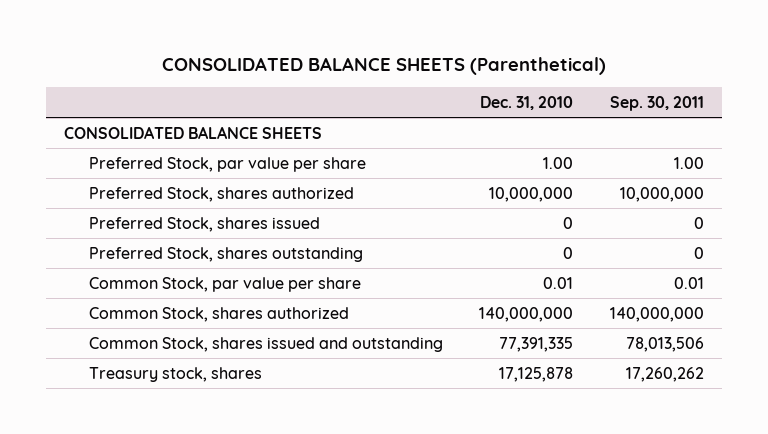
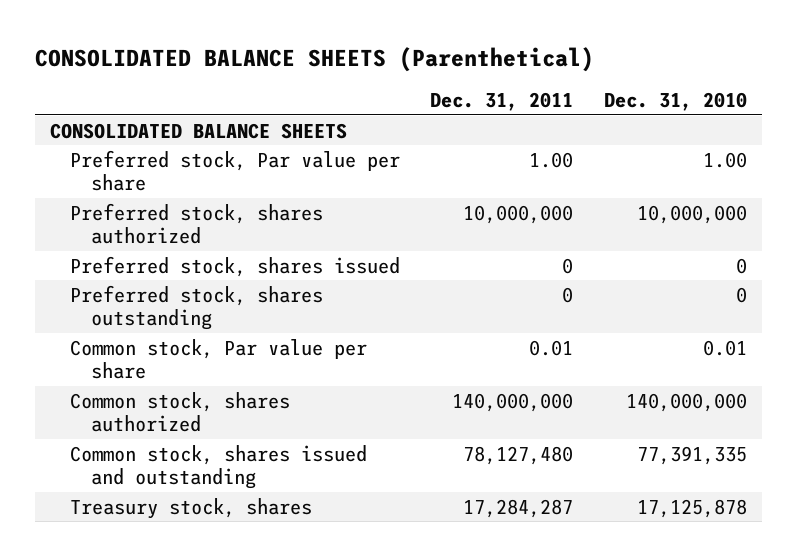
- | Dec. 31, 2010 | Sep. 30, 2011
+ | Dec. 31, 2011 | Dec. 31, 2010
- Preferred Stock, par value per share | 1.00 | 1.00
- Preferred Stock, shares authorized | 10,000,000 | 10,000,000
- Preferred Stock, shares issued | 0 | 0
- Preferred Stock, shares outstanding | 0 | 0
- Common Stock, par value per share | 0.01 | 0.01
- Common Stock, shares authorized | 140,000,000 | 140,000,000
- Common Stock, shares issued and outstanding | 77,391,335 | 78,013,506
+ Preferred stock, Par value per share | 1.00 | 1.00
+ Preferred stock, shares authorized | 10,000,000 | 10,000,000
+ Preferred stock, shares issued | 0 | 0
+ Preferred stock, shares outstanding | 0 | 0
+ Common stock, Par value per share | 0.01 | 0.01
+ Common stock, shares authorized | 140,000,000 | 140,000,000
+ Common stock, shares issued and outstanding | 78,127,480 | 77,391,335

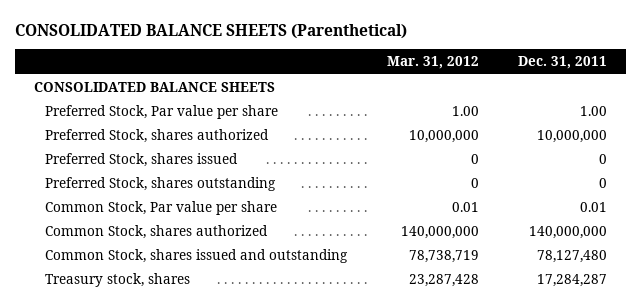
- | Dec. 31, 2011 | Dec. 31, 2010
+ | Mar. 31, 2012 | Dec. 31, 2011
- Preferred stock, Par value per share | 1.00 | 1.00
- Preferred stock, shares authorized | 10,000,000 | 10,000,000
- Preferred stock, shares issued | 0 | 0
- Preferred stock, shares outstanding | 0 | 0
- Common stock, Par value per share | 0.01 | 0.01
- Common stock, shares authorized | 140,000,000 | 140,000,000
- Common stock, shares issued and outstanding | 78,127,480 | 77,391,335
+ Preferred Stock, Par value per share | 1.00 | 1.00
+ Preferred Stock, shares authorized | 10,000,000 | 10,000,000
+ Preferred Stock, shares issued | 0 | 0
+ Preferred Stock, shares outstanding | 0 | 0
+ Common Stock, Par value per share | 0.01 | 0.01
+ Common Stock, shares authorized | 140,000,000 | 140,000,000
+ Common Stock, shares issued and outstanding | 78,738,719 | 78,127,480

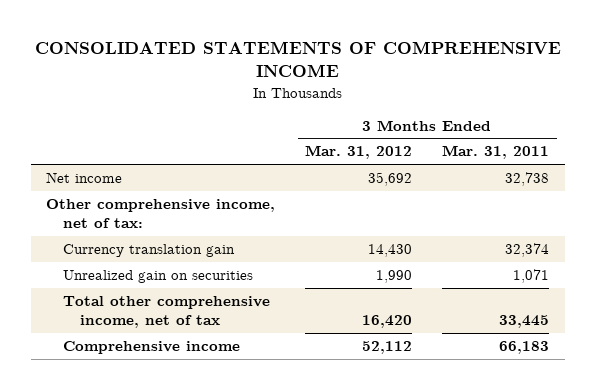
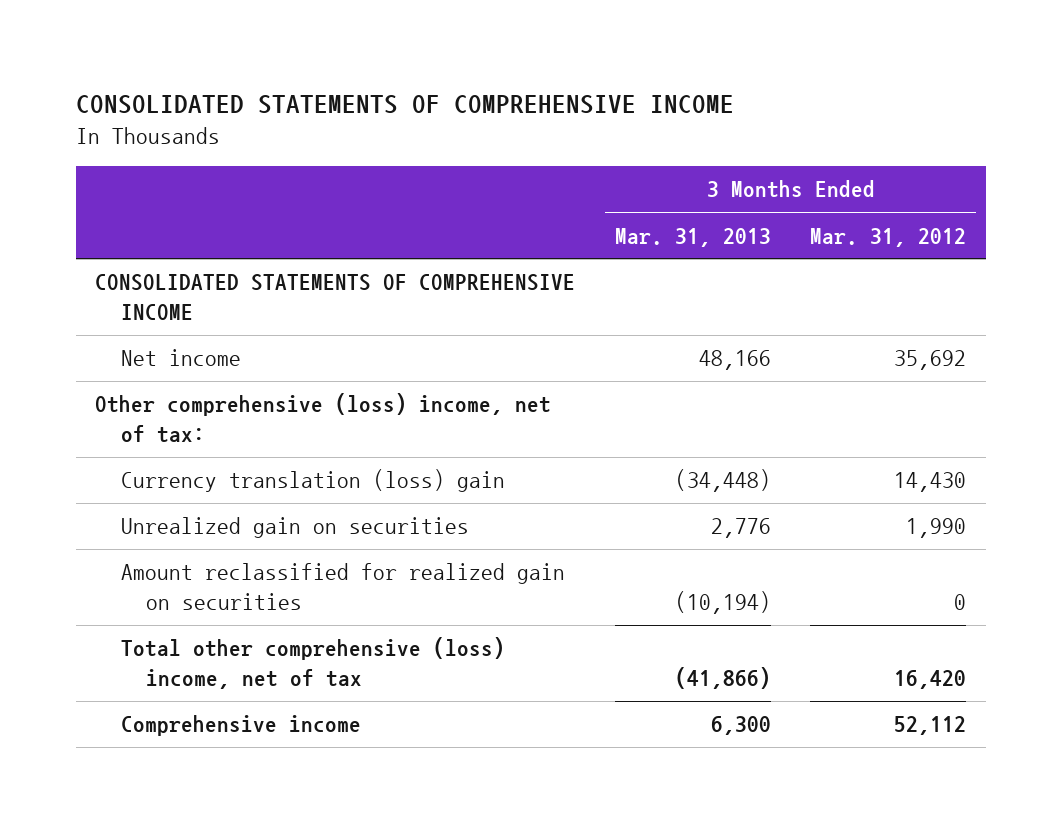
- | 3 Months Ended Mar. 31, 2012 | 3 Months Ended Mar. 31, 2011
+ | 3 Months Ended Mar. 31, 2013 | 3 Months Ended Mar. 31, 2012
+ CONSOLIDATED STATEMENTS OF COMPREHENSIVE INCOME
- Other comprehensive income, net of tax:
- Currency translation gain | 14,430 | 32,374
+ Other comprehensive (loss) income, net of tax:
+ Currency translation (loss) gain | (34,448) | 14,430
- Total other comprehensive income, net of tax | 16,420 | 33,445
+ Amount reclassified for realized gain on securities | (10,194) | 0
+ Total other comprehensive (loss) income, net of tax | (41,866) | 16,420

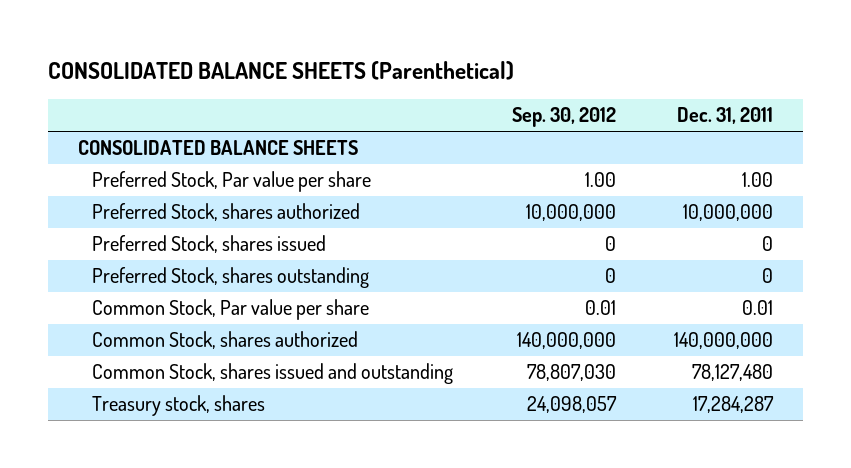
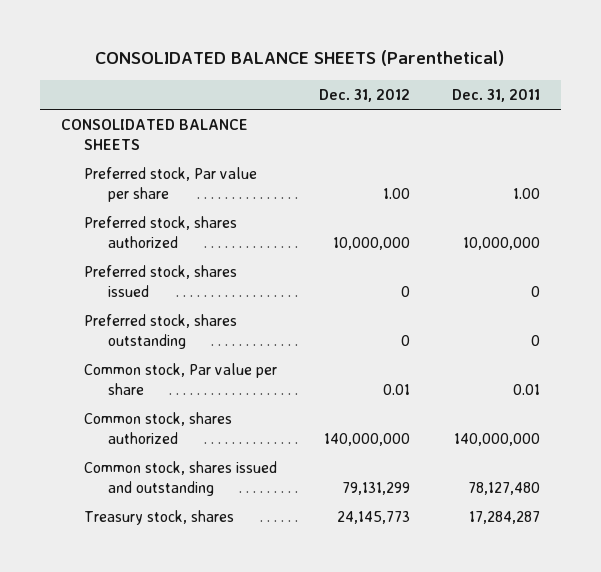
- | Sep. 30, 2012 | Dec. 31, 2011
+ | Dec. 31, 2012 | Dec. 31, 2011
- Preferred Stock, Par value per share | 1.00 | 1.00
- Preferred Stock, shares authorized | 10,000,000 | 10,000,000
- Preferred Stock, shares issued | 0 | 0
- Preferred Stock, shares outstanding | 0 | 0
- Common Stock, Par value per share | 0.01 | 0.01
- Common Stock, shares authorized | 140,000,000 | 140,000,000
- Common Stock, shares issued and outstanding | 78,807,030 | 78,127,480
+ Preferred stock, Par value per share | 1.00 | 1.00
+ Preferred stock, shares authorized | 10,000,000 | 10,000,000
+ Preferred stock, shares issued | 0 | 0
+ Preferred stock, shares outstanding | 0 | 0
+ Common stock, Par value per share | 0.01 | 0.01
+ Common stock, shares authorized | 140,000,000 | 140,000,000
+ Common stock, shares issued and outstanding | 79,131,299 | 78,127,480

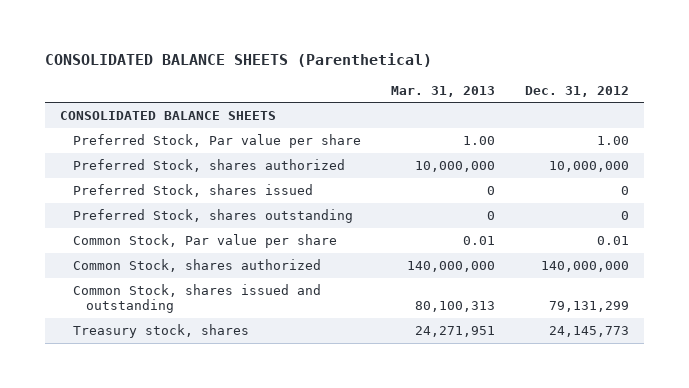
- | Dec. 31, 2012 | Dec. 31, 2011
+ | Mar. 31, 2013 | Dec. 31, 2012
- Preferred stock, Par value per share | 1.00 | 1.00
- Preferred stock, shares authorized | 10,000,000 | 10,000,000
- Preferred stock, shares issued | 0 | 0
- Preferred stock, shares outstanding | 0 | 0
- Common stock, Par value per share | 0.01 | 0.01
- Common stock, shares authorized | 140,000,000 | 140,000,000
- Common stock, shares issued and outstanding | 79,131,299 | 78,127,480
+ Preferred Stock, Par value per share | 1.00 | 1.00
+ Preferred Stock, shares authorized | 10,000,000 | 10,000,000
+ Preferred Stock, shares issued | 0 | 0
+ Preferred Stock, shares outstanding | 0 | 0
+ Common Stock, Par value per share | 0.01 | 0.01
+ Common Stock, shares authorized | 140,000,000 | 140,000,000
+ Common Stock, shares issued and outstanding | 80,100,313 | 79,131,299

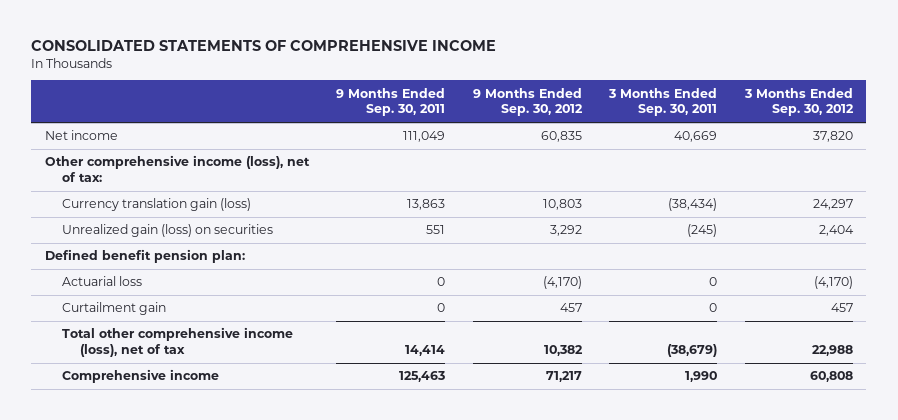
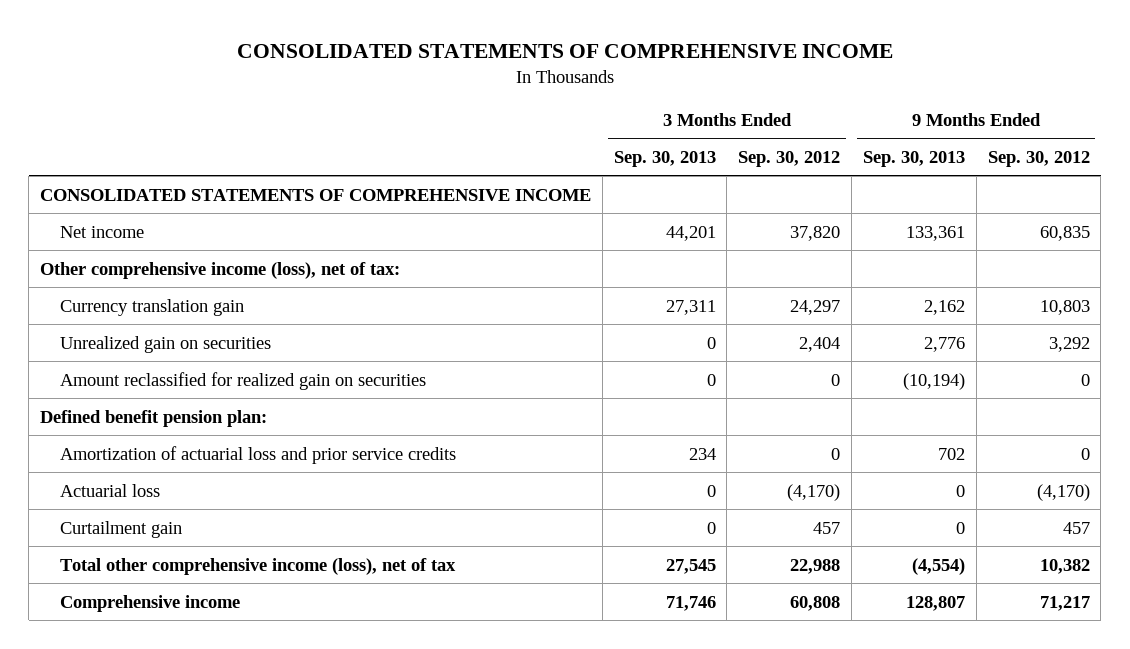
- | 9 Months Ended Sep. 30, 2011 | 9 Months Ended Sep. 30, 2012 | 3 Months Ended Sep. 30, 2011 | 3 Months Ended Sep. 30, 2012
+ | 3 Months Ended Sep. 30, 2013 | 3 Months Ended Sep. 30, 2012 | 9 Months Ended Sep. 30, 2013 | 9 Months Ended Sep. 30, 2012
+ CONSOLIDATED STATEMENTS OF COMPREHENSIVE INCOME
- Currency translation gain (loss) | 13,863 | 10,803 | (38,434) | 24,297
- Unrealized gain (loss) on securities | 551 | 3,292 | (245) | 2,404
+ Currency translation gain | 27,311 | 24,297 | 2,162 | 10,803
+ Unrealized gain on securities | 0 | 2,404 | 2,776 | 3,292
+ Amount reclassified for realized gain on securities | 0 | 0 | (10,194) | 0
+ Amortization of actuarial loss and prior service credits | 234 | 0 | 702 | 0

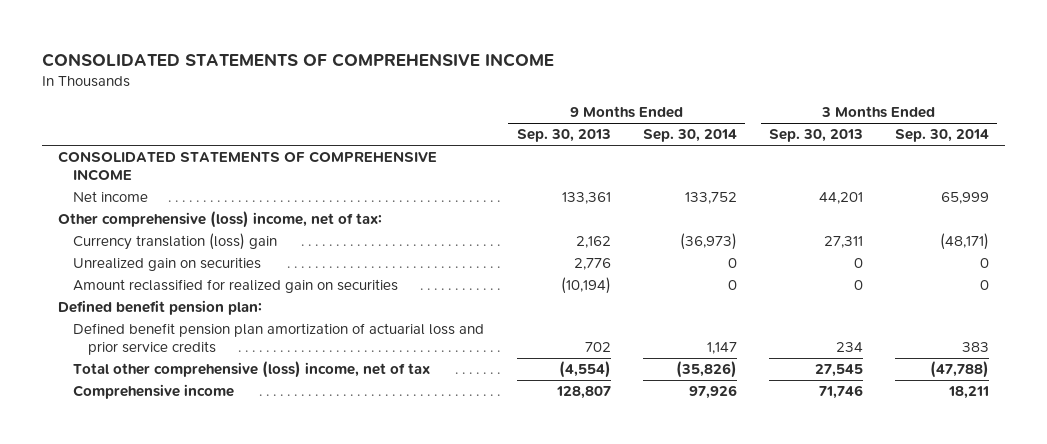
- | 3 Months Ended Sep. 30, 2013 | 3 Months Ended Sep. 30, 2012 | 9 Months Ended Sep. 30, 2013 | 9 Months Ended Sep. 30, 2012
+ | 9 Months Ended Sep. 30, 2013 | 9 Months Ended Sep. 30, 2014 | 3 Months Ended Sep. 30, 2013 | 3 Months Ended Sep. 30, 2014
- Other comprehensive income (loss), net of tax:
- Currency translation gain | 27,311 | 24,297 | 2,162 | 10,803
+ Other comprehensive (loss) income, net of tax:
+ Currency translation (loss) gain | 2,162 | (36,973) | 27,311 | (48,171)
- Amortization of actuarial loss and prior service credits | 234 | 0 | 702 | 0
- Actuarial loss | 0 | (4,170) | 0 | (4,170)
- Curtailment gain | 0 | 457 | 0 | 457
- Total other comprehensive income (loss), net of tax | 27,545 | 22,988 | (4,554) | 10,382
+ Defined benefit pension plan amortization of actuarial loss and prior service credits | 702 | 1,147 | 234 | 383
+ Total other comprehensive (loss) income, net of tax | (4,554) | (35,826) | 27,545 | (47,788)

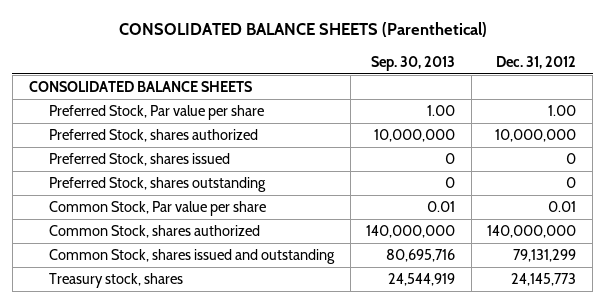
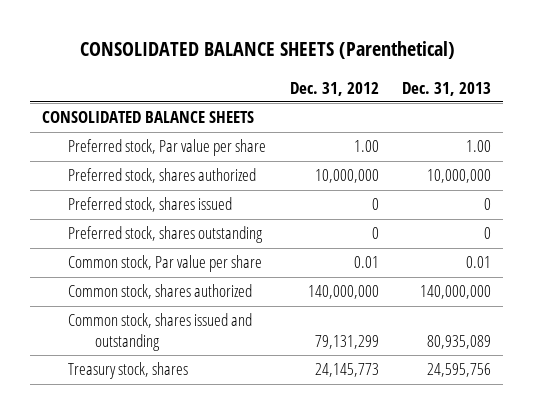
- | Sep. 30, 2013 | Dec. 31, 2012
+ | Dec. 31, 2012 | Dec. 31, 2013
- Preferred Stock, Par value per share | 1.00 | 1.00
- Preferred Stock, shares authorized | 10,000,000 | 10,000,000
- Preferred Stock, shares issued | 0 | 0
- Preferred Stock, shares outstanding | 0 | 0
- Common Stock, Par value per share | 0.01 | 0.01
- Common Stock, shares authorized | 140,000,000 | 140,000,000
- Common Stock, shares issued and outstanding | 80,695,716 | 79,131,299
+ Preferred stock, Par value per share | 1.00 | 1.00
+ Preferred stock, shares authorized | 10,000,000 | 10,000,000
+ Preferred stock, shares issued | 0 | 0
+ Preferred stock, shares outstanding | 0 | 0
+ Common stock, Par value per share | 0.01 | 0.01
+ Common stock, shares authorized | 140,000,000 | 140,000,000
+ Common stock, shares issued and outstanding | 79,131,299 | 80,935,089

